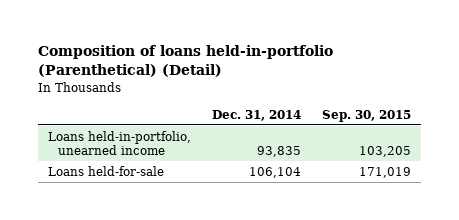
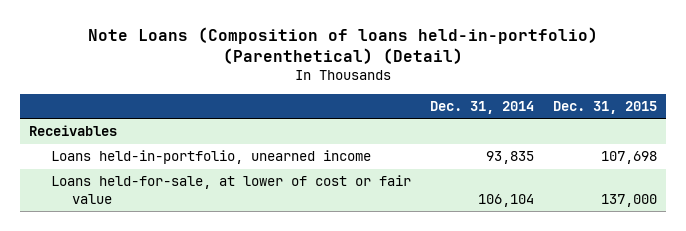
- Composition of loans held-in-portfolio (Parenthetical) (Detail)
+ Note Loans (Composition of loans held-in-portfolio) (Parenthetical) (Detail)
- | Dec. 31, 2014 | Sep. 30, 2015
+ | Dec. 31, 2014 | Dec. 31, 2015
+ Receivables
- Loans held-for-sale | 106,104 | 171,019
+ Loans held-for-sale, at lower of cost or fair value | 106,104 | 137,000

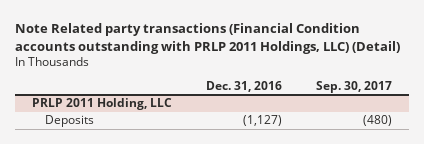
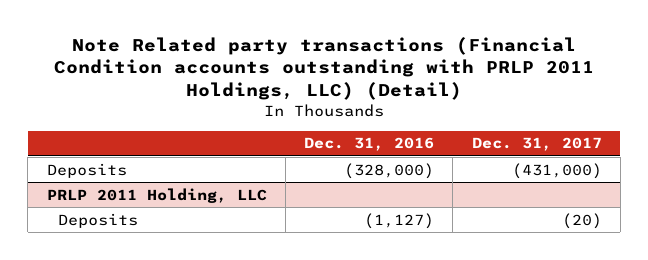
- | Dec. 31, 2016 | Sep. 30, 2017
+ | Dec. 31, 2016 | Dec. 31, 2017
+ Deposits | (328,000) | (431,000)

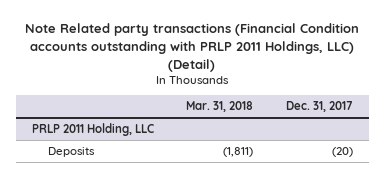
- | Dec. 31, 2016 | Dec. 31, 2017
+ | Mar. 31, 2018 | Dec. 31, 2017
- Deposits | (328,000) | (431,000)

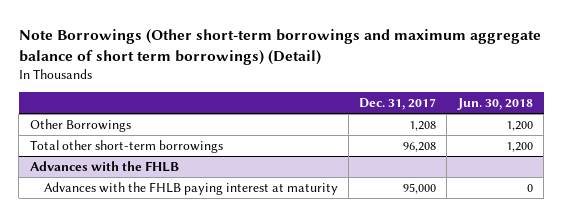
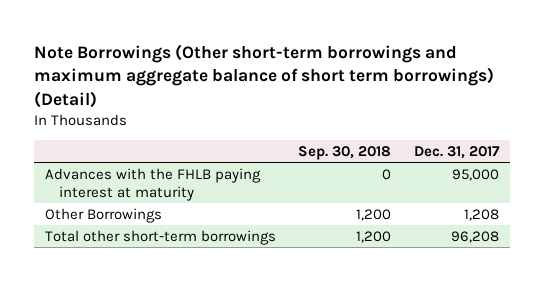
- | Dec. 31, 2017 | Jun. 30, 2018
+ | Sep. 30, 2018 | Dec. 31, 2017
+ Advances with the FHLB paying interest at maturity | 0 | 95,000
- Advances with the FHLB
- Advances with the FHLB paying interest at maturity | 95,000 | 0

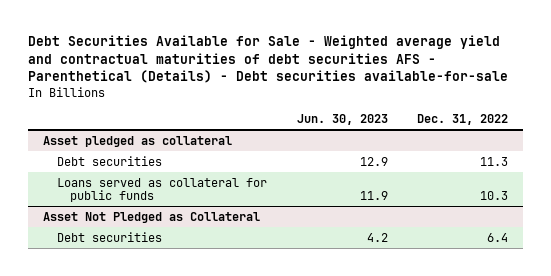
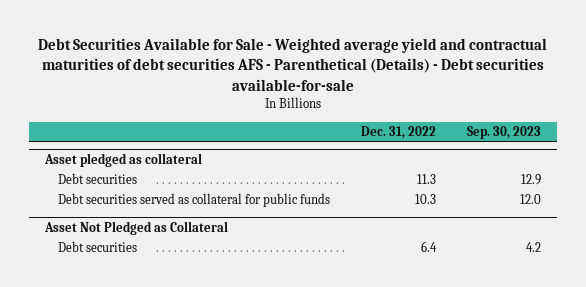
- | Jun. 30, 2023 | Dec. 31, 2022
+ | Dec. 31, 2022 | Sep. 30, 2023
@ Asset pledged as collateral
- Loans served as collateral for public funds | 11.9 | 10.3
+ Debt securities served as collateral for public funds | 10.3 | 12.0

